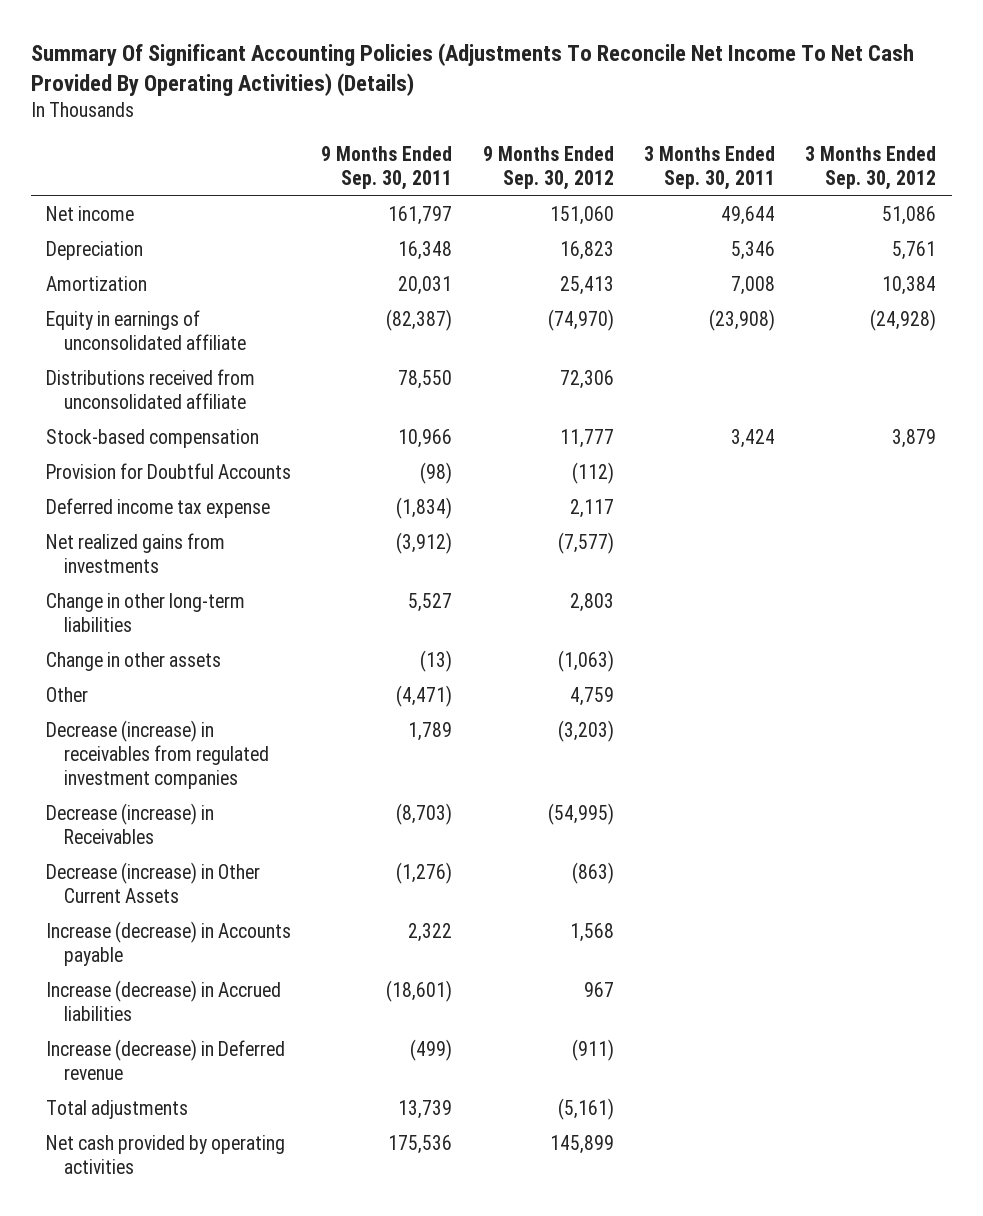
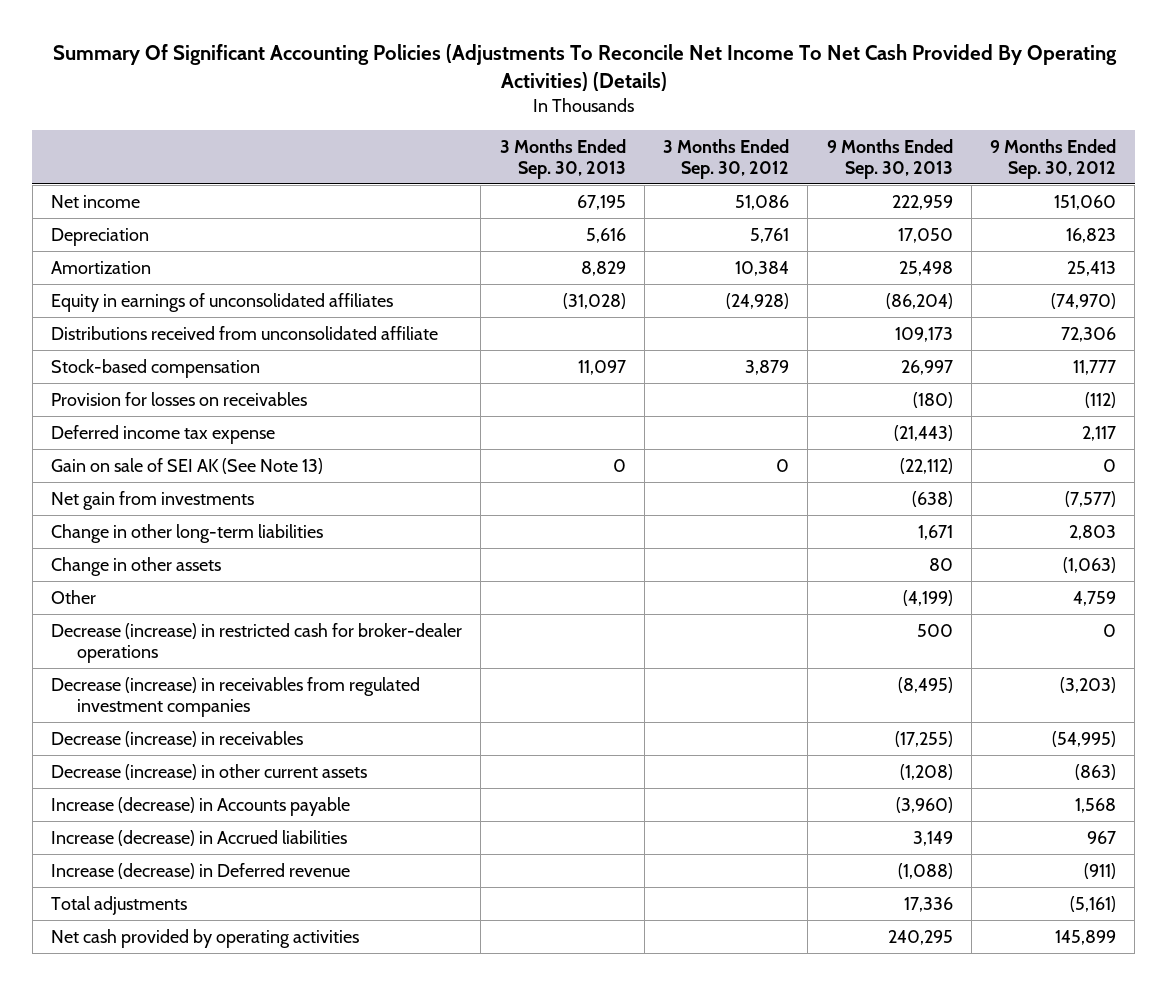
- | 9 Months Ended Sep. 30, 2011 | 9 Months Ended Sep. 30, 2012 | 3 Months Ended Sep. 30, 2011 | 3 Months Ended Sep. 30, 2012
+ | 3 Months Ended Sep. 30, 2013 | 3 Months Ended Sep. 30, 2012 | 9 Months Ended Sep. 30, 2013 | 9 Months Ended Sep. 30, 2012
- Equity in earnings of unconsolidated affiliate | (82,387) | (74,970) | (23,908) | (24,928)
+ Equity in earnings of unconsolidated affiliates | (31,028) | (24,928) | (86,204) | (74,970)
- Provision for Doubtful Accounts | (98) | (112) | |
+ Provision for losses on receivables | | | (180) | (112)
- Net realized gains from investments | (3,912) | (7,577) | |
+ Gain on sale of SEI AK (See Note 13) | 0 | 0 | (22,112) | 0
+ Net gain from investments | | | (638) | (7,577)
+ Decrease (increase) in restricted cash for broker-dealer operations | | | 500 | 0
- Decrease (increase) in Receivables | (8,703) | (54,995) | |
- Decrease (increase) in Other Current Assets | (1,276) | (863) | |
+ Decrease (increase) in receivables | | | (17,255) | (54,995)
+ Decrease (increase) in other current assets | | | (1,208) | (863)

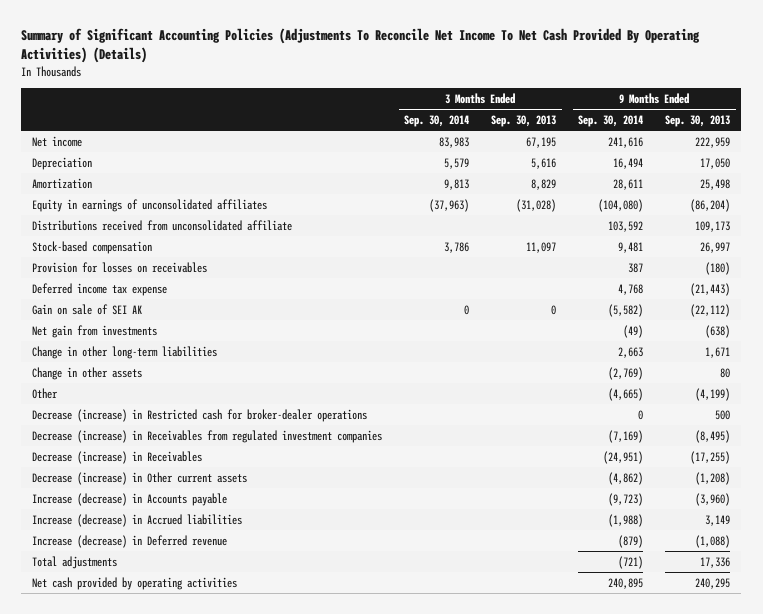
- Summary Of Significant Accounting Policies (Adjustments To Reconcile Net Income To Net Cash Provided By Operating Activities) (Details)
+ Summary of Significant Accounting Policies (Adjustments To Reconcile Net Income To Net Cash Provided By Operating Activities) (Details)
- | 3 Months Ended Sep. 30, 2013 | 3 Months Ended Sep. 30, 2012 | 9 Months Ended Sep. 30, 2013 | 9 Months Ended Sep. 30, 2012
+ | 3 Months Ended Sep. 30, 2014 | 3 Months Ended Sep. 30, 2013 | 9 Months Ended Sep. 30, 2014 | 9 Months Ended Sep. 30, 2013
- Gain on sale of SEI AK (See Note 13) | 0 | 0 | (22,112) | 0
+ Gain on sale of SEI AK | 0 | 0 | (5,582) | (22,112)
- Decrease (increase) in restricted cash for broker-dealer operations | | | 500 | 0
- Decrease (increase) in receivables from regulated investment companies | | | (8,495) | (3,203)
- Decrease (increase) in receivables | | | (17,255) | (54,995)
- Decrease (increase) in other current assets | | | (1,208) | (863)
+ Decrease (increase) in Restricted cash for broker-dealer operations | | | 0 | 500
+ Decrease (increase) in Receivables from regulated investment companies | | | (7,169) | (8,495)
+ Decrease (increase) in Receivables | | | (24,951) | (17,255)
+ Decrease (increase) in Other current assets | | | (4,862) | (1,208)

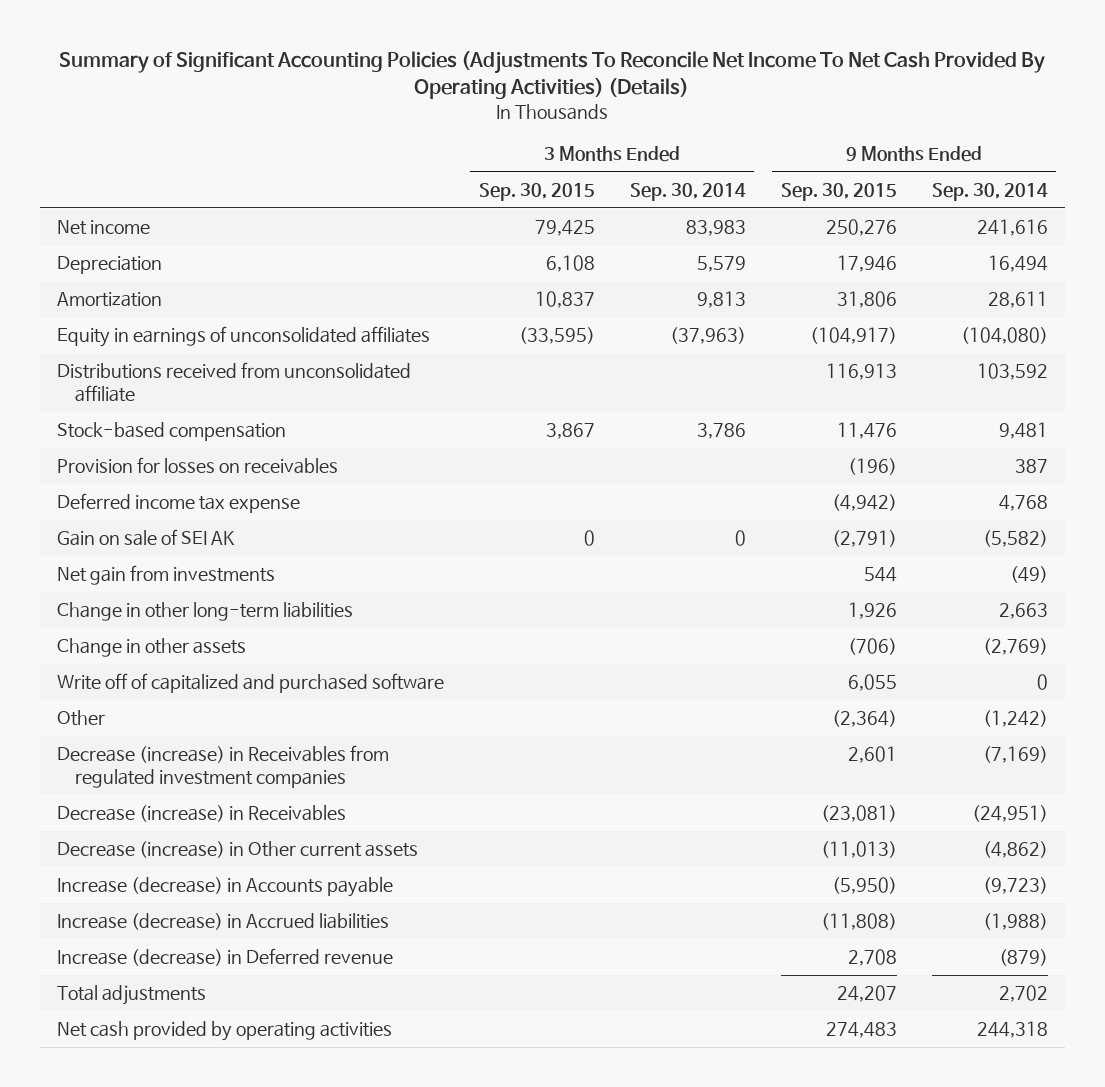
- | 3 Months Ended Sep. 30, 2014 | 3 Months Ended Sep. 30, 2013 | 9 Months Ended Sep. 30, 2014 | 9 Months Ended Sep. 30, 2013
+ | 3 Months Ended Sep. 30, 2015 | 3 Months Ended Sep. 30, 2014 | 9 Months Ended Sep. 30, 2015 | 9 Months Ended Sep. 30, 2014
- Other | | | (4,665) | (4,199)
- Decrease (increase) in Restricted cash for broker-dealer operations | | | 0 | 500
+ Write off of capitalized and purchased software | | | 6,055 | 0
+ Other | | | (2,364) | (1,242)
- Total adjustments | | | (721) | 17,336
- Net cash provided by operating activities | | | 240,895 | 240,295
+ Total adjustments | | | 24,207 | 2,702
+ Net cash provided by operating activities | | | 274,483 | 244,318

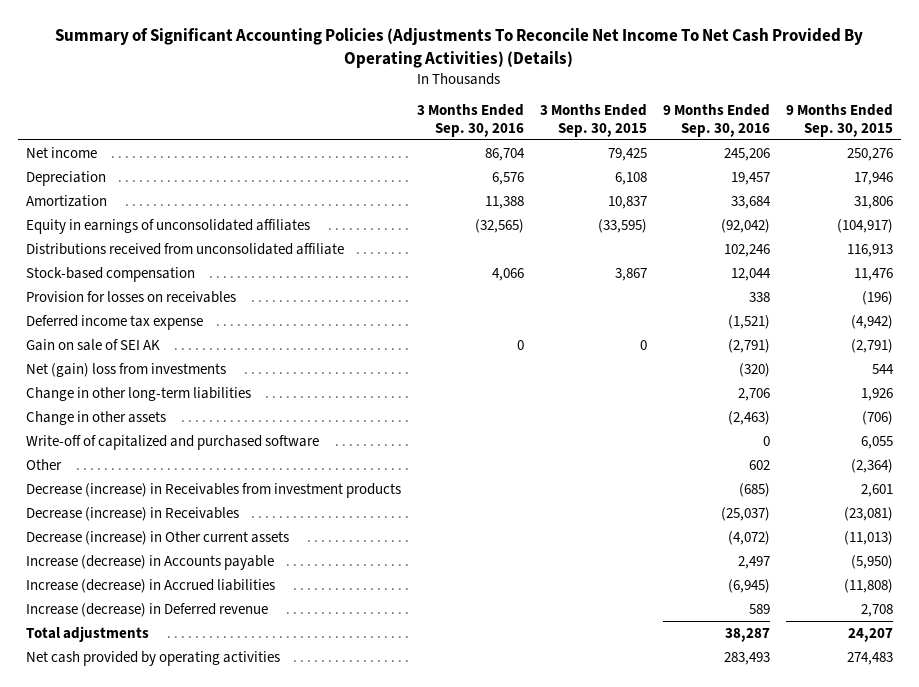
- | 3 Months Ended Sep. 30, 2015 | 3 Months Ended Sep. 30, 2014 | 9 Months Ended Sep. 30, 2015 | 9 Months Ended Sep. 30, 2014
+ | 3 Months Ended Sep. 30, 2016 | 3 Months Ended Sep. 30, 2015 | 9 Months Ended Sep. 30, 2016 | 9 Months Ended Sep. 30, 2015
- Net gain from investments | | | 544 | (49)
+ Net (gain) loss from investments | | | (320) | 544
- Write off of capitalized and purchased software | | | 6,055 | 0
+ Write-off of capitalized and purchased software | | | 0 | 6,055
- Decrease (increase) in Receivables from regulated investment companies | | | 2,601 | (7,169)
+ Decrease (increase) in Receivables from investment products | | | (685) | 2,601

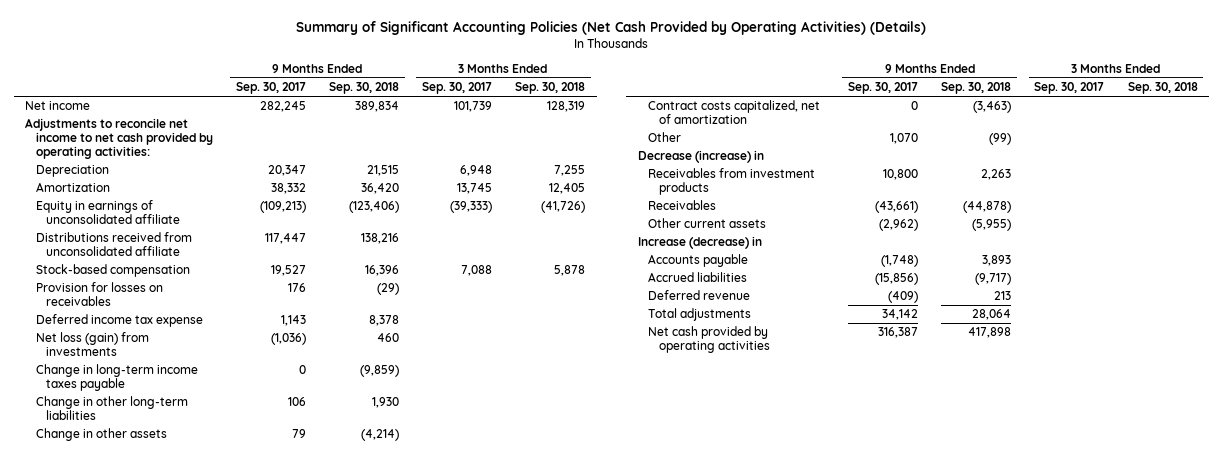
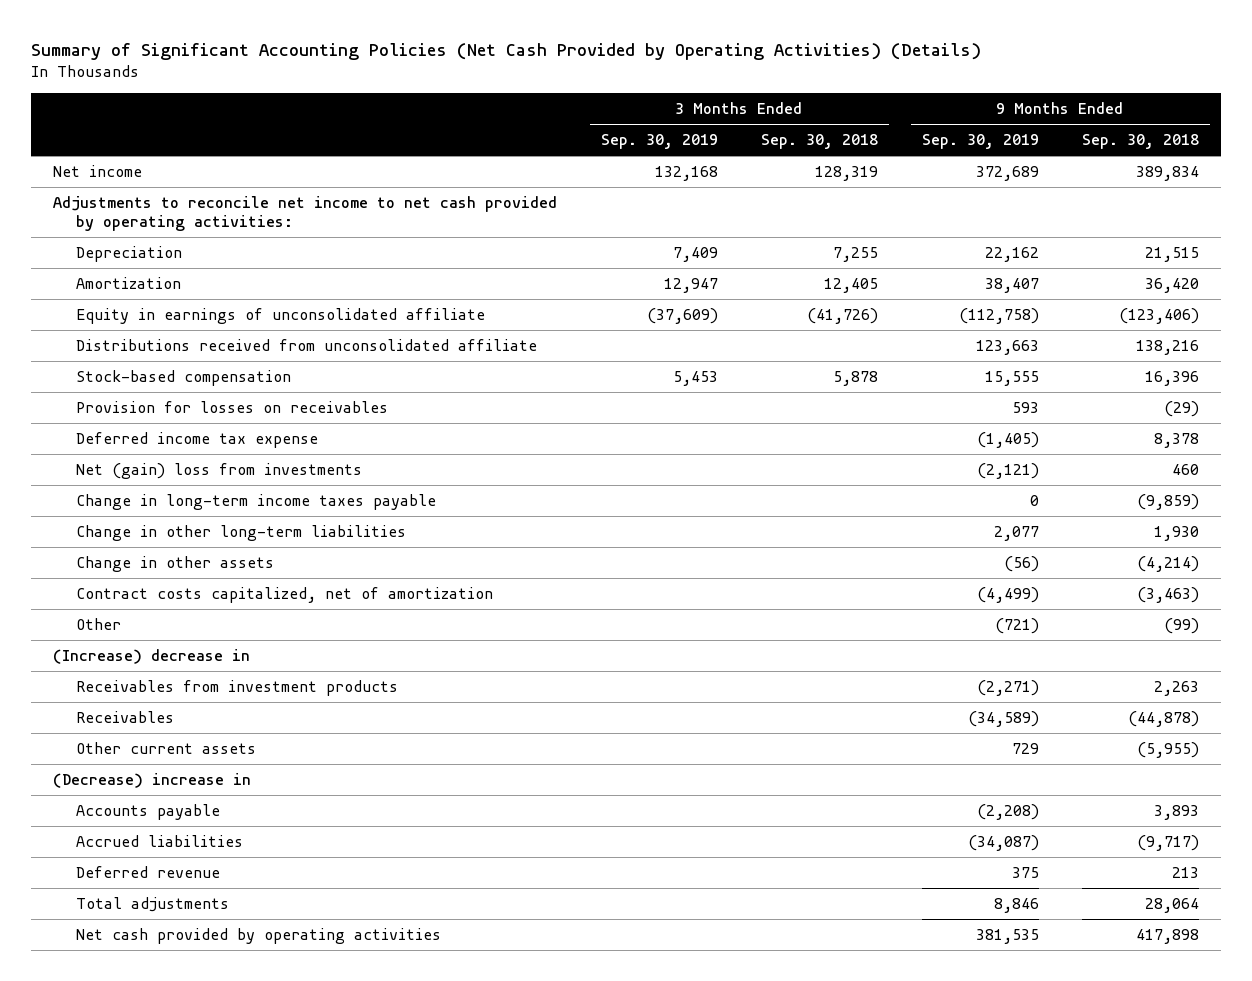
- | 9 Months Ended Sep. 30, 2017 | 9 Months Ended Sep. 30, 2018 | 3 Months Ended Sep. 30, 2017 | 3 Months Ended Sep. 30, 2018
+ | 3 Months Ended Sep. 30, 2019 | 3 Months Ended Sep. 30, 2018 | 9 Months Ended Sep. 30, 2019 | 9 Months Ended Sep. 30, 2018
- Net loss (gain) from investments | (1,036) | 460 | |
+ Net (gain) loss from investments | | | (2,121) | 460
- Decrease (increase) in
+ (Increase) decrease in
- Increase (decrease) in
+ (Decrease) increase in

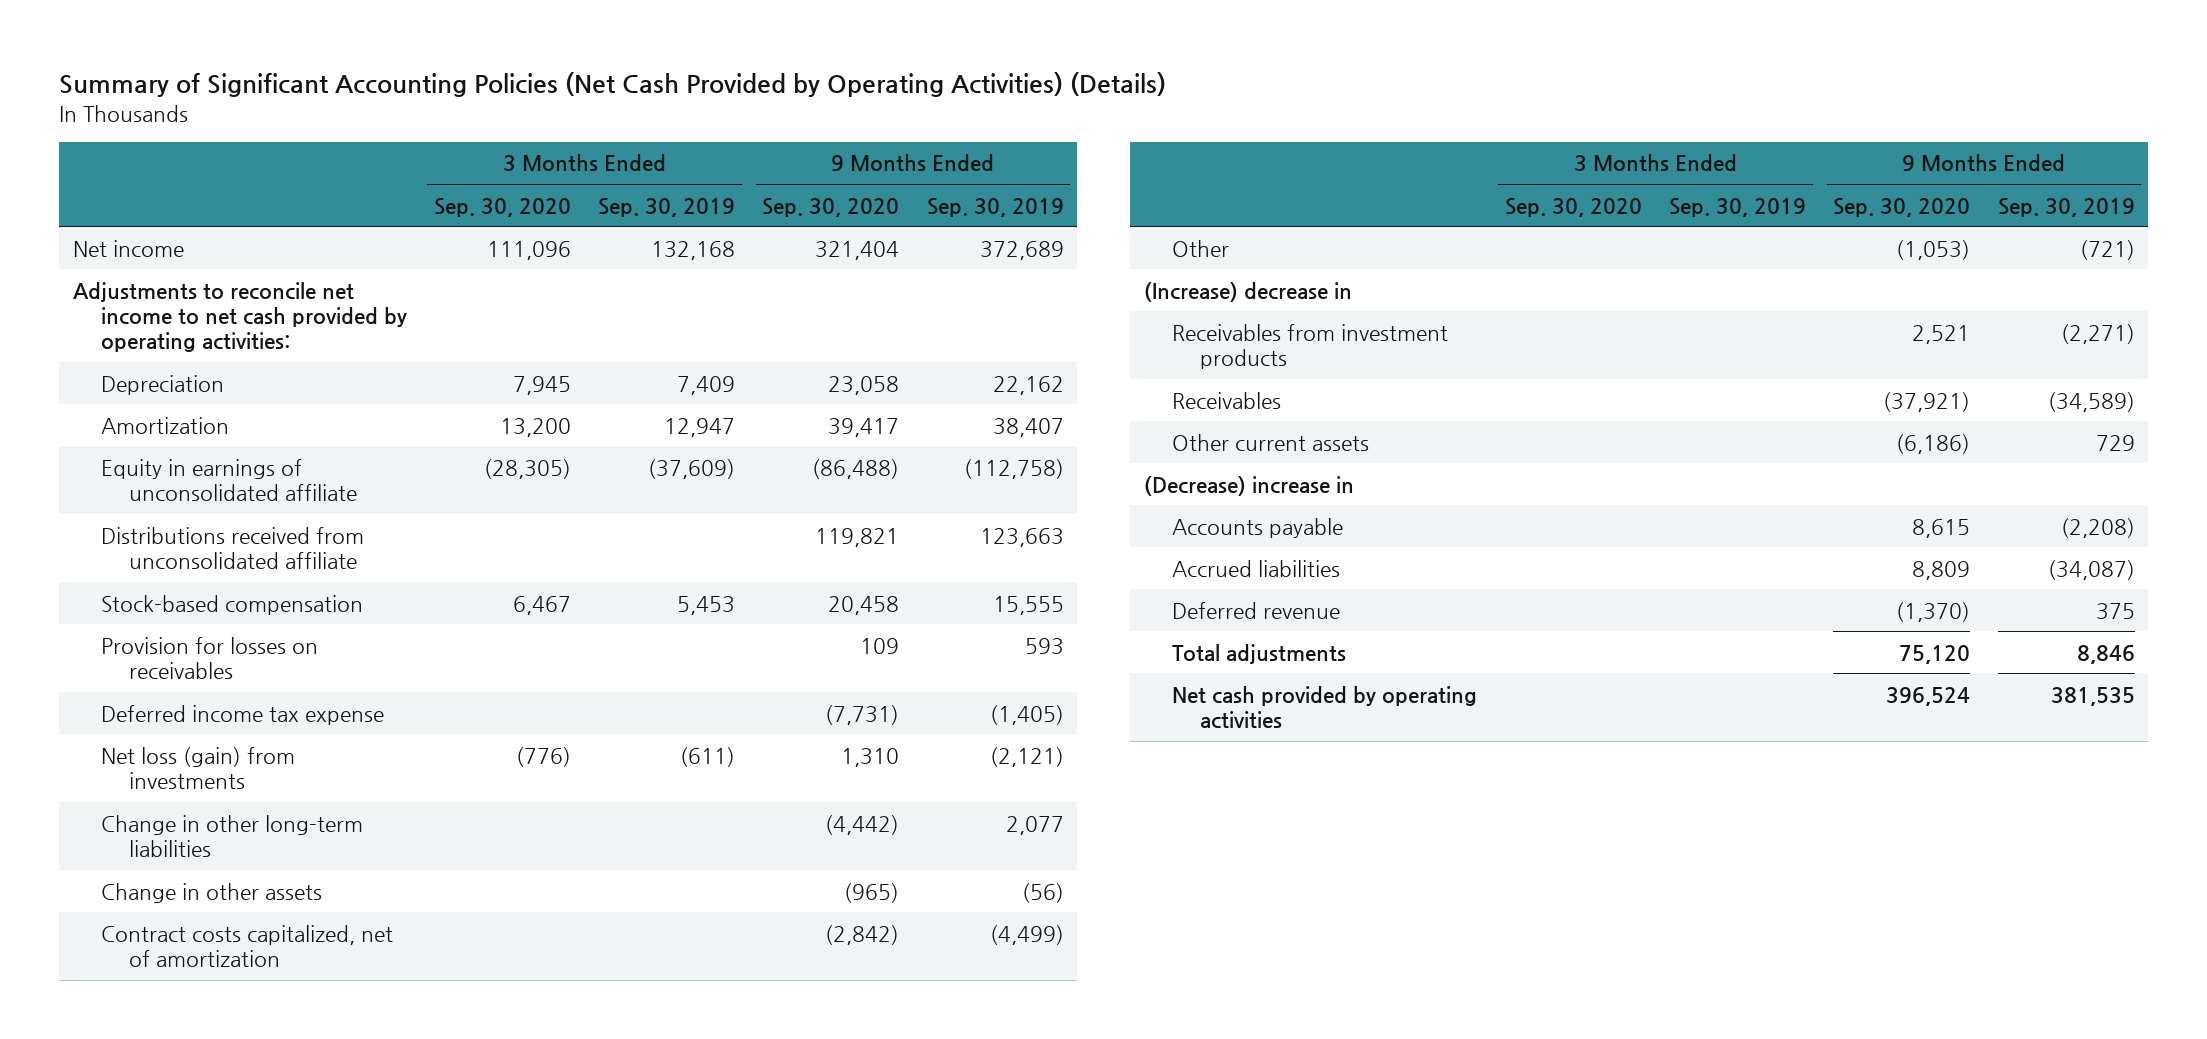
- | 3 Months Ended Sep. 30, 2019 | 3 Months Ended Sep. 30, 2018 | 9 Months Ended Sep. 30, 2019 | 9 Months Ended Sep. 30, 2018
+ | 3 Months Ended Sep. 30, 2020 | 3 Months Ended Sep. 30, 2019 | 9 Months Ended Sep. 30, 2020 | 9 Months Ended Sep. 30, 2019
- Net (gain) loss from investments | | | (2,121) | 460
- Change in long-term income taxes payable | | | 0 | (9,859)
+ Net loss (gain) from investments | (776) | (611) | 1,310 | (2,121)

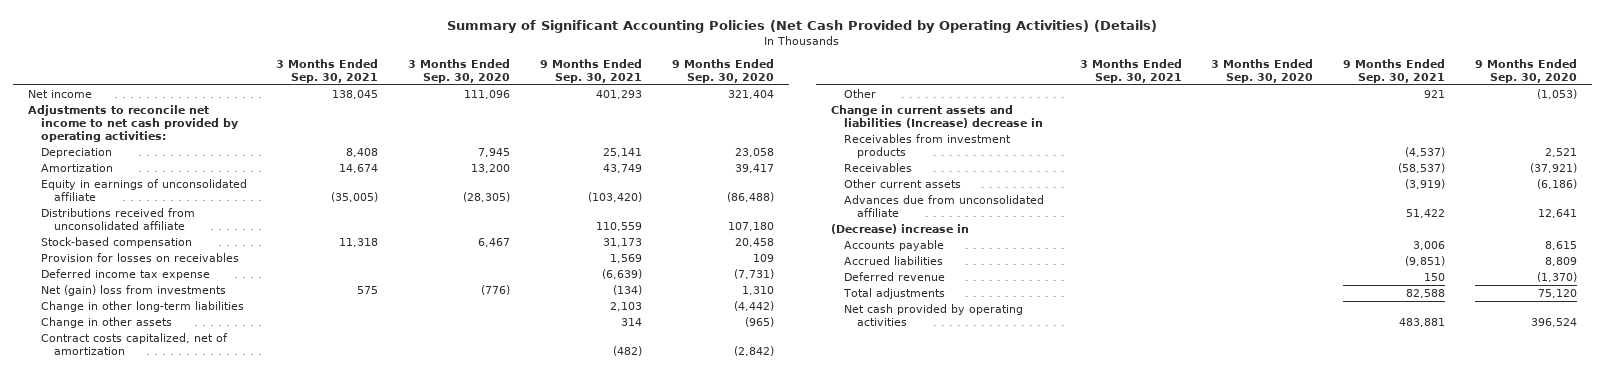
- | 3 Months Ended Sep. 30, 2020 | 3 Months Ended Sep. 30, 2019 | 9 Months Ended Sep. 30, 2020 | 9 Months Ended Sep. 30, 2019
+ | 3 Months Ended Sep. 30, 2021 | 3 Months Ended Sep. 30, 2020 | 9 Months Ended Sep. 30, 2021 | 9 Months Ended Sep. 30, 2020
- Distributions received from unconsolidated affiliate | | | 119,821 | 123,663
+ Distributions received from unconsolidated affiliate | | | 110,559 | 107,180
- Net loss (gain) from investments | (776) | (611) | 1,310 | (2,121)
+ Net (gain) loss from investments | 575 | (776) | (134) | 1,310
- (Increase) decrease in
+ Change in current assets and liabilities (Increase) decrease in
+ Advances due from unconsolidated affiliate | | | 51,422 | 12,641

